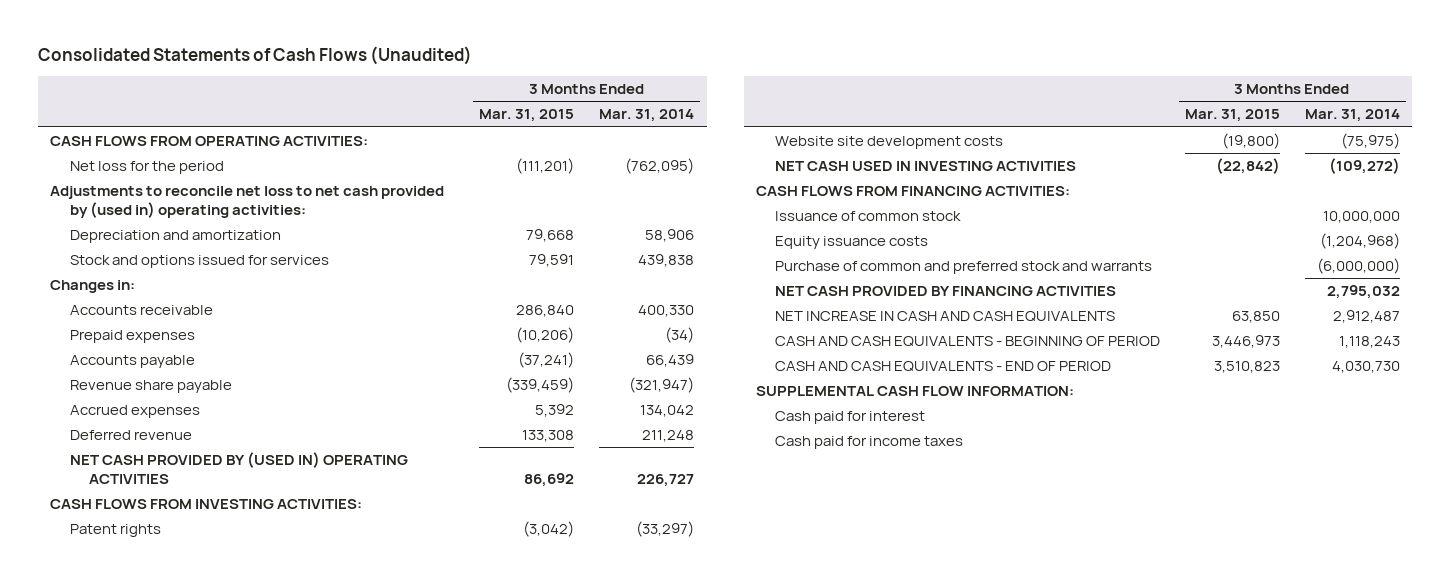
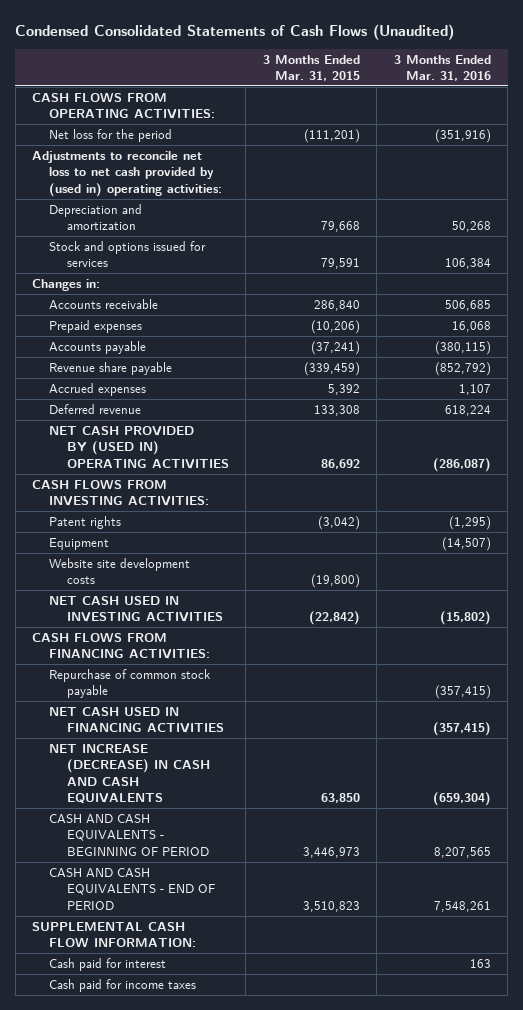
- Consolidated Statements of Cash Flows (Unaudited)
+ Condensed Consolidated Statements of Cash Flows (Unaudited)
- | 3 Months Ended Mar. 31, 2015 | 3 Months Ended Mar. 31, 2014
+ | 3 Months Ended Mar. 31, 2015 | 3 Months Ended Mar. 31, 2016
+ Equipment | | (14,507)
- Issuance of common stock | | 10,000,000
- Equity issuance costs | | (1,204,968)
- Purchase of common and preferred stock and warrants | | (6,000,000)
- NET CASH PROVIDED BY FINANCING ACTIVITIES | | 2,795,032
- NET INCREASE IN CASH AND CASH EQUIVALENTS | 63,850 | 2,912,487
+ Repurchase of common stock payable | | (357,415)
+ NET CASH USED IN FINANCING ACTIVITIES | | (357,415)
+ NET INCREASE (DECREASE) IN CASH AND CASH EQUIVALENTS | 63,850 | (659,304)

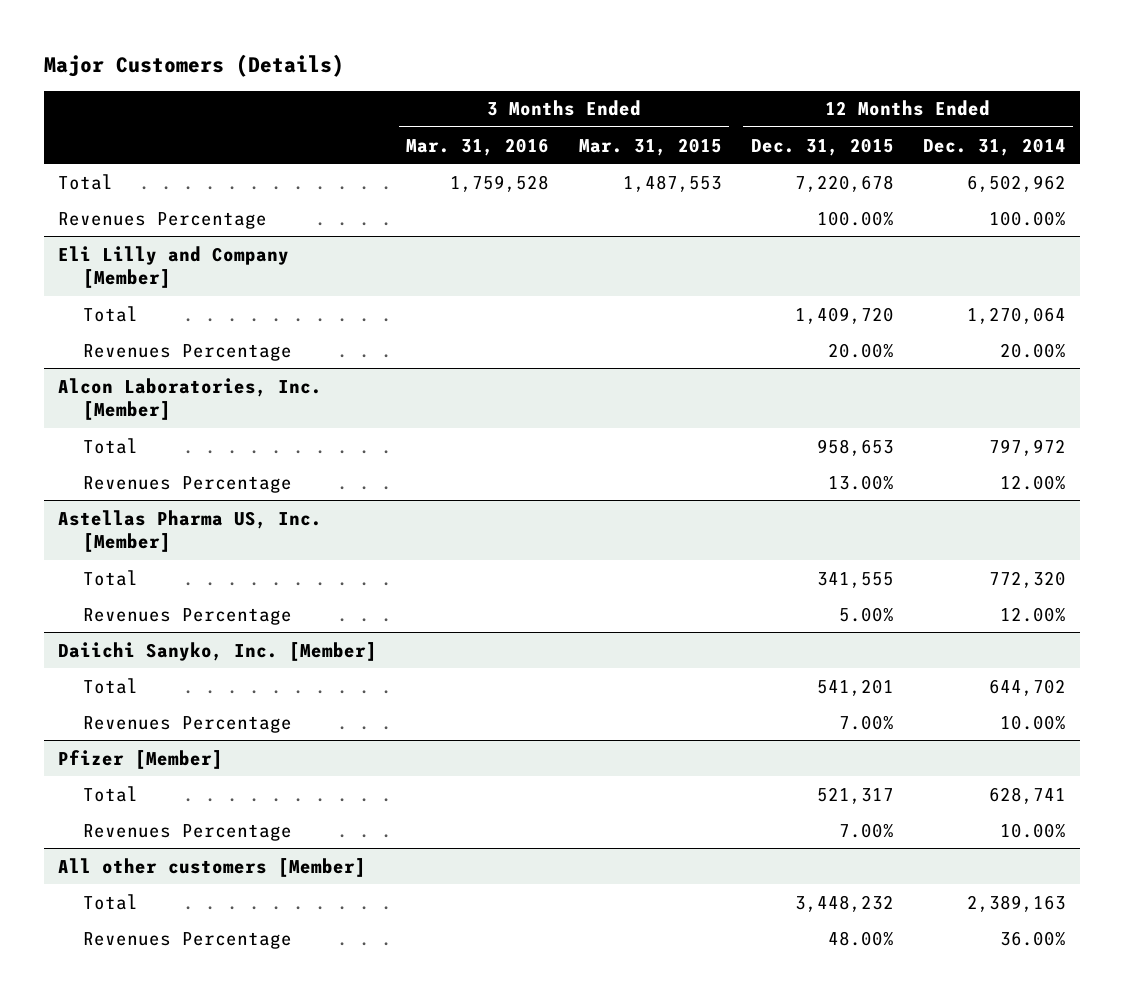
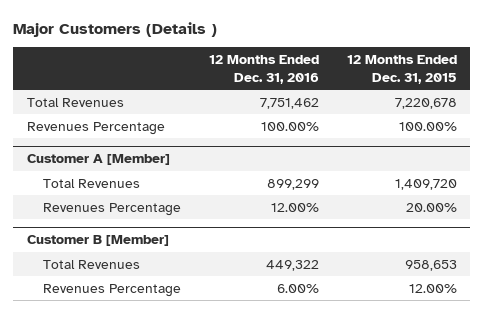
- Major Customers (Details)
+ Major Customers (Details )
- | 3 Months Ended Mar. 31, 2016 | 3 Months Ended Mar. 31, 2015 | 12 Months Ended Dec. 31, 2015 | 12 Months Ended Dec. 31, 2014
+ | 12 Months Ended Dec. 31, 2016 | 12 Months Ended Dec. 31, 2015
- Total | 1,759,528 | 1,487,553 | 7,220,678 | 6,502,962
+ Total Revenues | 7,751,462 | 7,220,678
- Eli Lilly and Company [Member]
- Total | | | 1,409,720 | 1,270,064
+ Customer A [Member]
+ Total Revenues | 899,299 | 1,409,720
- Alcon Laboratories, Inc. [Member]
- Total | | | 958,653 | 797,972
- Revenues Percentage | | | 13.00% | 12.00%
- Astellas Pharma US, Inc. [Member]
- Total | | | 341,555 | 772,320
- Revenues Percentage | | | 5.00% | 12.00%
- Daiichi Sanyko, Inc. [Member]
- Total | | | 541,201 | 644,702
- Revenues Percentage | | | 7.00% | 10.00%
- Pfizer [Member]
- Total | | | 521,317 | 628,741
- Revenues Percentage | | | 7.00% | 10.00%
- All other customers [Member]
- Total | | | 3,448,232 | 2,389,163
- Revenues Percentage | | | 48.00% | 36.00%
+ Customer B [Member]
+ Total Revenues | 449,322 | 958,653
+ Revenues Percentage | 6.00% | 12.00%

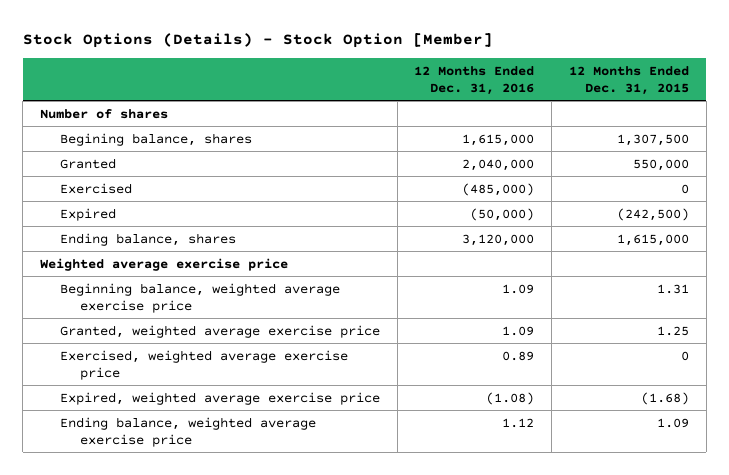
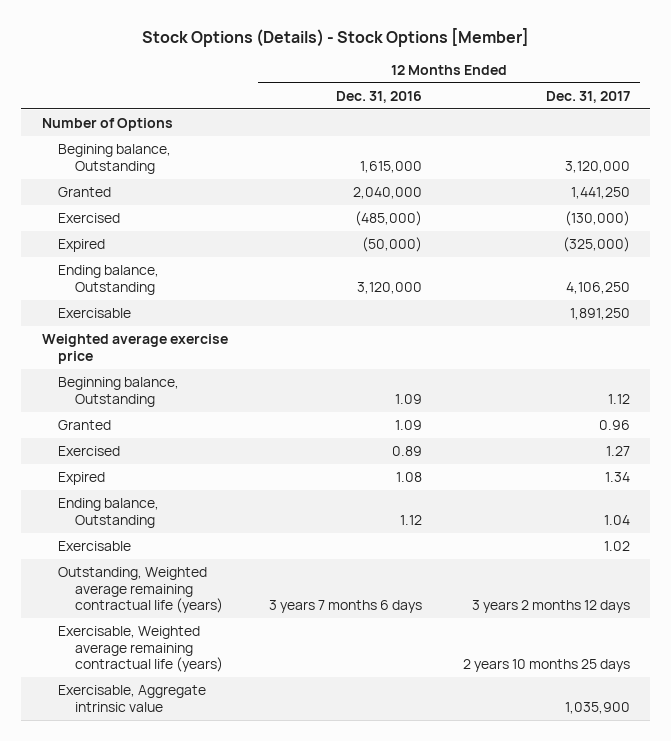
- Stock Options (Details) - Stock Option [Member]
+ Stock Options (Details) - Stock Options [Member]
- | 12 Months Ended Dec. 31, 2016 | 12 Months Ended Dec. 31, 2015
+ | 12 Months Ended Dec. 31, 2016 | 12 Months Ended Dec. 31, 2017
- Number of shares
- Begining balance, shares | 1,615,000 | 1,307,500
+ Number of Options
+ Begining balance, Outstanding | 1,615,000 | 3,120,000
- Ending balance, shares | 3,120,000 | 1,615,000
+ Ending balance, Outstanding | 3,120,000 | 4,106,250
+ Exercisable | | 1,891,250
- Beginning balance, weighted average exercise price | 1.09 | 1.31
- Granted, weighted average exercise price | 1.09 | 1.25
- Exercised, weighted average exercise price | 0.89 | 0
- Expired, weighted average exercise price | (1.08) | (1.68)
- Ending balance, weighted average exercise price | 1.12 | 1.09
+ Beginning balance, Outstanding | 1.09 | 1.12
+ Granted | 1.09 | 0.96
+ Exercised | 0.89 | 1.27
+ Expired | 1.08 | 1.34
+ Ending balance, Outstanding | 1.12 | 1.04
+ Exercisable | | 1.02
+ Outstanding, Weighted average remaining contractual life (years) | 3 years 7 months 6 days | 3 years 2 months 12 days
+ Exercisable, Weighted average remaining contractual life (years) | | 2 years 10 months 25 days
+ Exercisable, Aggregate intrinsic value | | 1,035,900

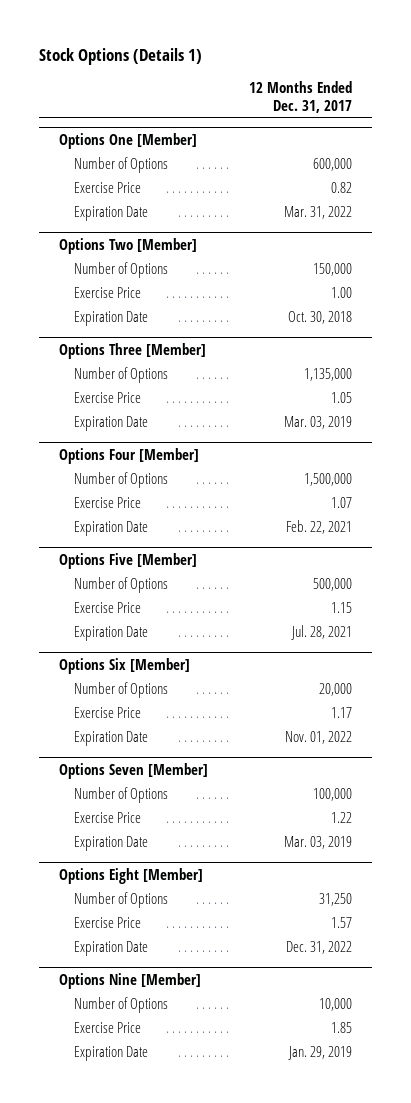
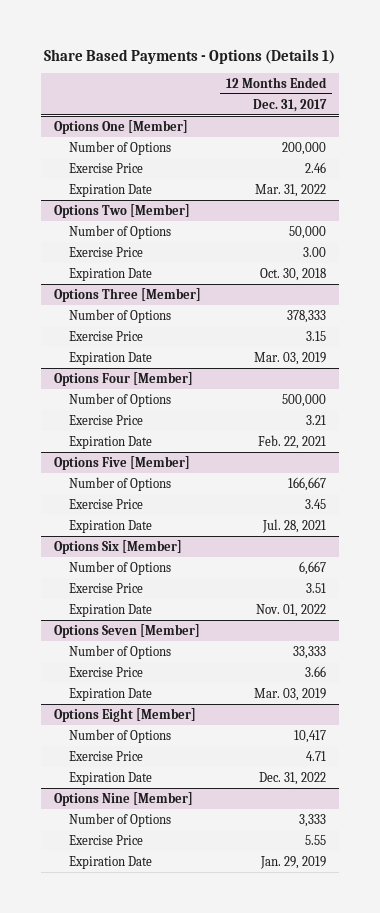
- Stock Options (Details 1)
+ Share Based Payments - Options (Details 1)
@ Options One [Member]
- Number of Options | 600,000
- Exercise Price | 0.82
+ Number of Options | 200,000
+ Exercise Price | 2.46
@ Options Two [Member]
- Number of Options | 150,000
- Exercise Price | 1.00
+ Number of Options | 50,000
+ Exercise Price | 3.00
@ Options Three [Member]
- Number of Options | 1,135,000
- Exercise Price | 1.05
+ Number of Options | 378,333
+ Exercise Price | 3.15
@ Options Four [Member]
- Number of Options | 1,500,000
- Exercise Price | 1.07
+ Number of Options | 500,000
+ Exercise Price | 3.21
@ Options Five [Member]
- Number of Options | 500,000
- Exercise Price | 1.15
+ Number of Options | 166,667
+ Exercise Price | 3.45
@ Options Six [Member]
- Number of Options | 20,000
- Exercise Price | 1.17
+ Number of Options | 6,667
+ Exercise Price | 3.51
@ Options Seven [Member]
- Number of Options | 100,000
- Exercise Price | 1.22
+ Number of Options | 33,333
+ Exercise Price | 3.66
@ Options Eight [Member]
- Number of Options | 31,250
- Exercise Price | 1.57
+ Number of Options | 10,417
+ Exercise Price | 4.71
@ Options Nine [Member]
- Number of Options | 10,000
- Exercise Price | 1.85
+ Number of Options | 3,333
+ Exercise Price | 5.55

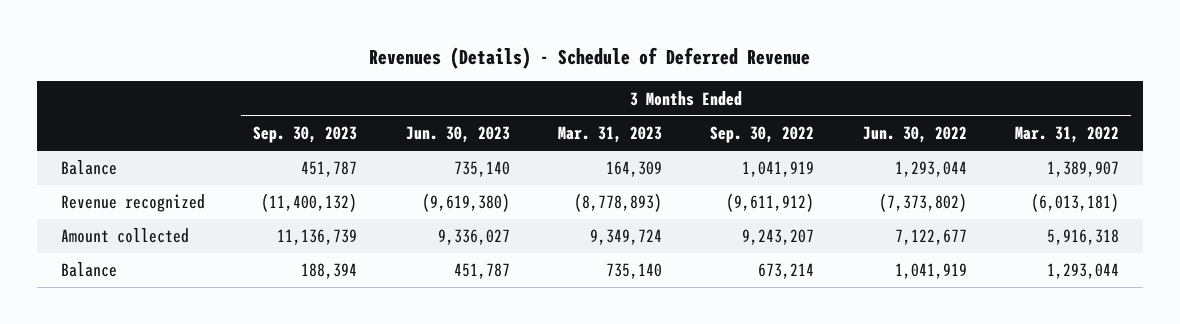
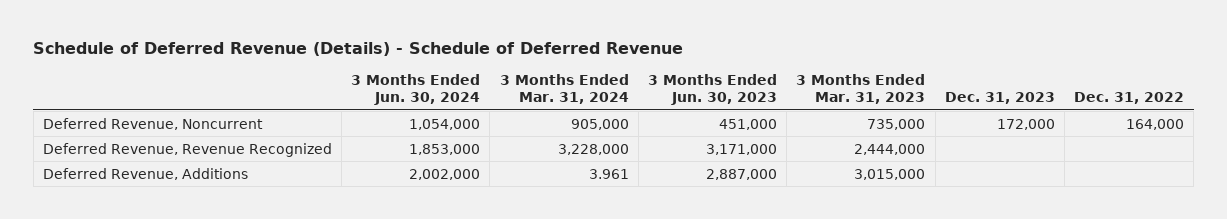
- Revenues (Details) - Schedule of Deferred Revenue
+ Schedule of Deferred Revenue (Details) - Schedule of Deferred Revenue
- | 3 Months Ended Sep. 30, 2023 | 3 Months Ended Jun. 30, 2023 | 3 Months Ended Mar. 31, 2023 | 3 Months Ended Sep. 30, 2022 | 3 Months Ended Jun. 30, 2022 | 3 Months Ended Mar. 31, 2022
+ | 3 Months Ended Jun. 30, 2024 | 3 Months Ended Mar. 31, 2024 | 3 Months Ended Jun. 30, 2023 | 3 Months Ended Mar. 31, 2023 | Dec. 31, 2023 | Dec. 31, 2022
- Balance | 451,787 | 735,140 | 164,309 | 1,041,919 | 1,293,044 | 1,389,907
- Revenue recognized | (11,400,132) | (9,619,380) | (8,778,893) | (9,611,912) | (7,373,802) | (6,013,181)
- Amount collected | 11,136,739 | 9,336,027 | 9,349,724 | 9,243,207 | 7,122,677 | 5,916,318
- Balance | 188,394 | 451,787 | 735,140 | 673,214 | 1,041,919 | 1,293,044
+ Deferred Revenue, Noncurrent | 1,054,000 | 905,000 | 451,000 | 735,000 | 172,000 | 164,000
+ Deferred Revenue, Revenue Recognized | 1,853,000 | 3,228,000 | 3,171,000 | 2,444,000 | |
+ Deferred Revenue, Additions | 2,002,000 | 3.961 | 2,887,000 | 3,015,000 | |

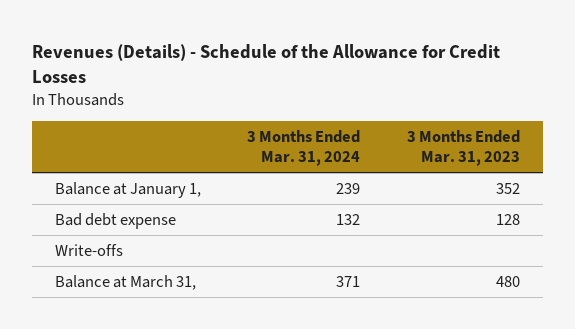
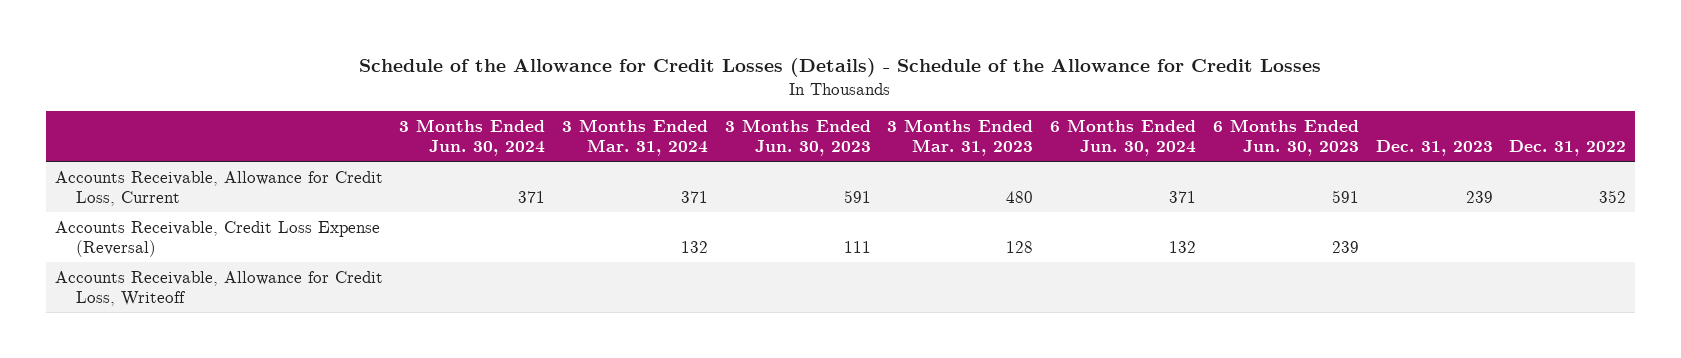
- Revenues (Details) - Schedule of the Allowance for Credit Losses
+ Schedule of the Allowance for Credit Losses (Details) - Schedule of the Allowance for Credit Losses
- | 3 Months Ended Mar. 31, 2024 | 3 Months Ended Mar. 31, 2023
+ | 3 Months Ended Jun. 30, 2024 | 3 Months Ended Mar. 31, 2024 | 3 Months Ended Jun. 30, 2023 | 3 Months Ended Mar. 31, 2023 | 6 Months Ended Jun. 30, 2024 | 6 Months Ended Jun. 30, 2023 | Dec. 31, 2023 | Dec. 31, 2022
- Balance at January 1, | 239 | 352
- Bad debt expense | 132 | 128
- Write-offs
- Balance at March 31, | 371 | 480
+ Accounts Receivable, Allowance for Credit Loss, Current | 371 | 371 | 591 | 480 | 371 | 591 | 239 | 352
+ Accounts Receivable, Credit Loss Expense (Reversal) | | 132 | 111 | 128 | 132 | 239 | |
+ Accounts Receivable, Allowance for Credit Loss, Writeoff

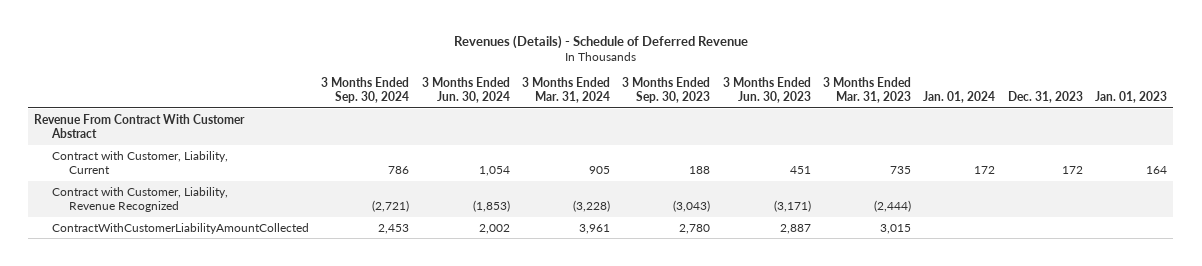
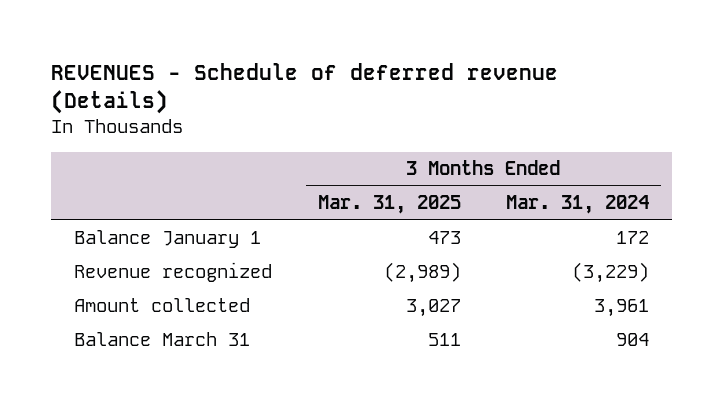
- Revenues (Details) - Schedule of Deferred Revenue
+ REVENUES - Schedule of deferred revenue (Details)
- | 3 Months Ended Sep. 30, 2024 | 3 Months Ended Jun. 30, 2024 | 3 Months Ended Mar. 31, 2024 | 3 Months Ended Sep. 30, 2023 | 3 Months Ended Jun. 30, 2023 | 3 Months Ended Mar. 31, 2023 | Jan. 01, 2024 | Dec. 31, 2023 | Jan. 01, 2023
+ | 3 Months Ended Mar. 31, 2025 | 3 Months Ended Mar. 31, 2024
- Revenue From Contract With Customer Abstract
- Contract with Customer, Liability, Current | 786 | 1,054 | 905 | 188 | 451 | 735 | 172 | 172 | 164
- Contract with Customer, Liability, Revenue Recognized | (2,721) | (1,853) | (3,228) | (3,043) | (3,171) | (2,444) | | |
- ContractWithCustomerLiabilityAmountCollected | 2,453 | 2,002 | 3,961 | 2,780 | 2,887 | 3,015 | | |
+ Balance January 1 | 473 | 172
+ Revenue recognized | (2,989) | (3,229)
+ Amount collected | 3,027 | 3,961
+ Balance March 31 | 511 | 904

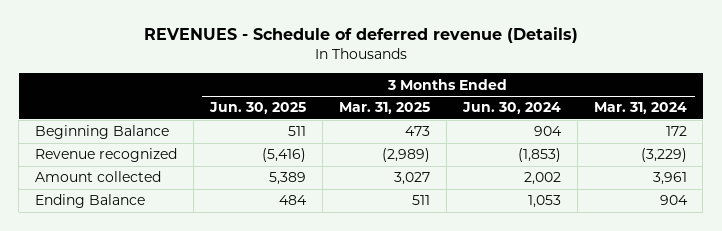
- | 3 Months Ended Mar. 31, 2025 | 3 Months Ended Mar. 31, 2024
+ | 3 Months Ended Jun. 30, 2025 | 3 Months Ended Mar. 31, 2025 | 3 Months Ended Jun. 30, 2024 | 3 Months Ended Mar. 31, 2024
- Balance January 1 | 473 | 172
+ Beginning Balance | 511 | 473 | 904 | 172
- Balance March 31 | 511 | 904
+ Ending Balance | 484 | 511 | 1,053 | 904

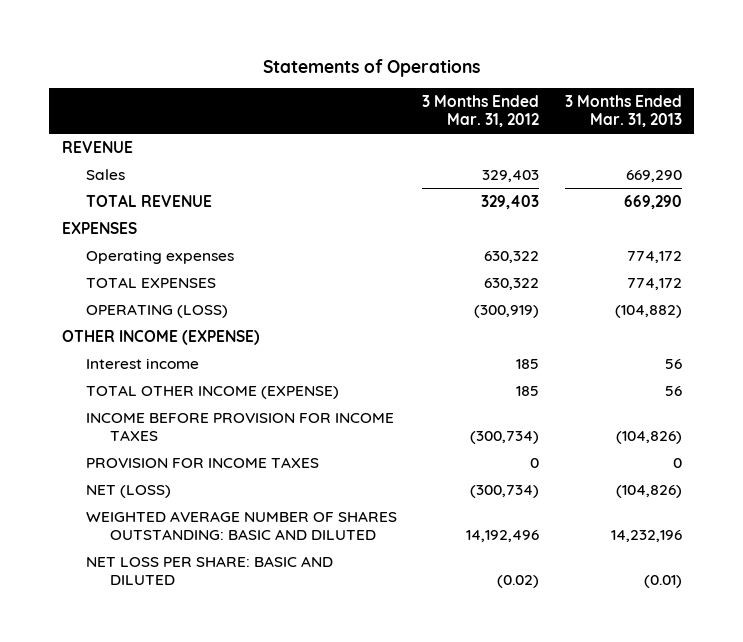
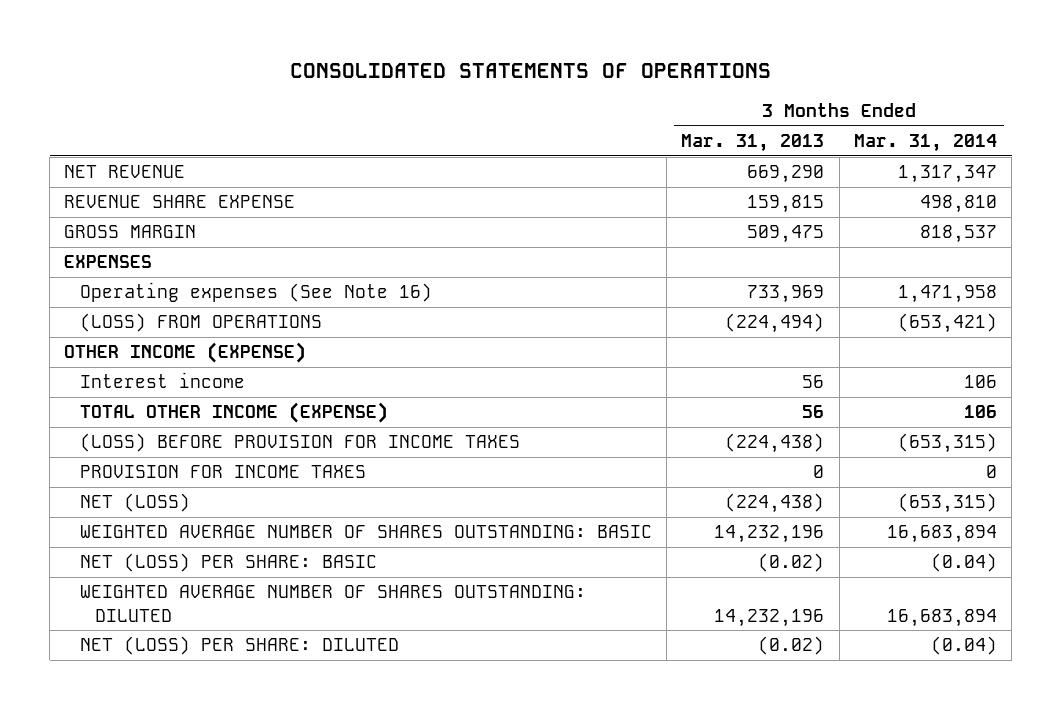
- Statements of Operations
+ CONSOLIDATED STATEMENTS OF OPERATIONS
- | 3 Months Ended Mar. 31, 2012 | 3 Months Ended Mar. 31, 2013
+ | 3 Months Ended Mar. 31, 2013 | 3 Months Ended Mar. 31, 2014
- REVENUE
- Sales | 329,403 | 669,290
- TOTAL REVENUE | 329,403 | 669,290
+ NET REVENUE | 669,290 | 1,317,347
+ REVENUE SHARE EXPENSE | 159,815 | 498,810
+ GROSS MARGIN | 509,475 | 818,537
- Operating expenses | 630,322 | 774,172
- TOTAL EXPENSES | 630,322 | 774,172
- OPERATING (LOSS) | (300,919) | (104,882)
+ Operating expenses (See Note 16) | 733,969 | 1,471,958
+ (LOSS) FROM OPERATIONS | (224,494) | (653,421)
- INCOME BEFORE PROVISION FOR INCOME TAXES | (300,734) | (104,826)
+ (LOSS) BEFORE PROVISION FOR INCOME TAXES | (224,438) | (653,315)
- NET (LOSS) | (300,734) | (104,826)
- WEIGHTED AVERAGE NUMBER OF SHARES OUTSTANDING: BASIC AND DILUTED | 14,192,496 | 14,232,196
- NET LOSS PER SHARE: BASIC AND DILUTED | (0.02) | (0.01)
+ NET (LOSS) | (224,438) | (653,315)
+ WEIGHTED AVERAGE NUMBER OF SHARES OUTSTANDING: BASIC | 14,232,196 | 16,683,894
+ NET (LOSS) PER SHARE: BASIC | (0.02) | (0.04)
+ WEIGHTED AVERAGE NUMBER OF SHARES OUTSTANDING: DILUTED | 14,232,196 | 16,683,894
+ NET (LOSS) PER SHARE: DILUTED | (0.02) | (0.04)

